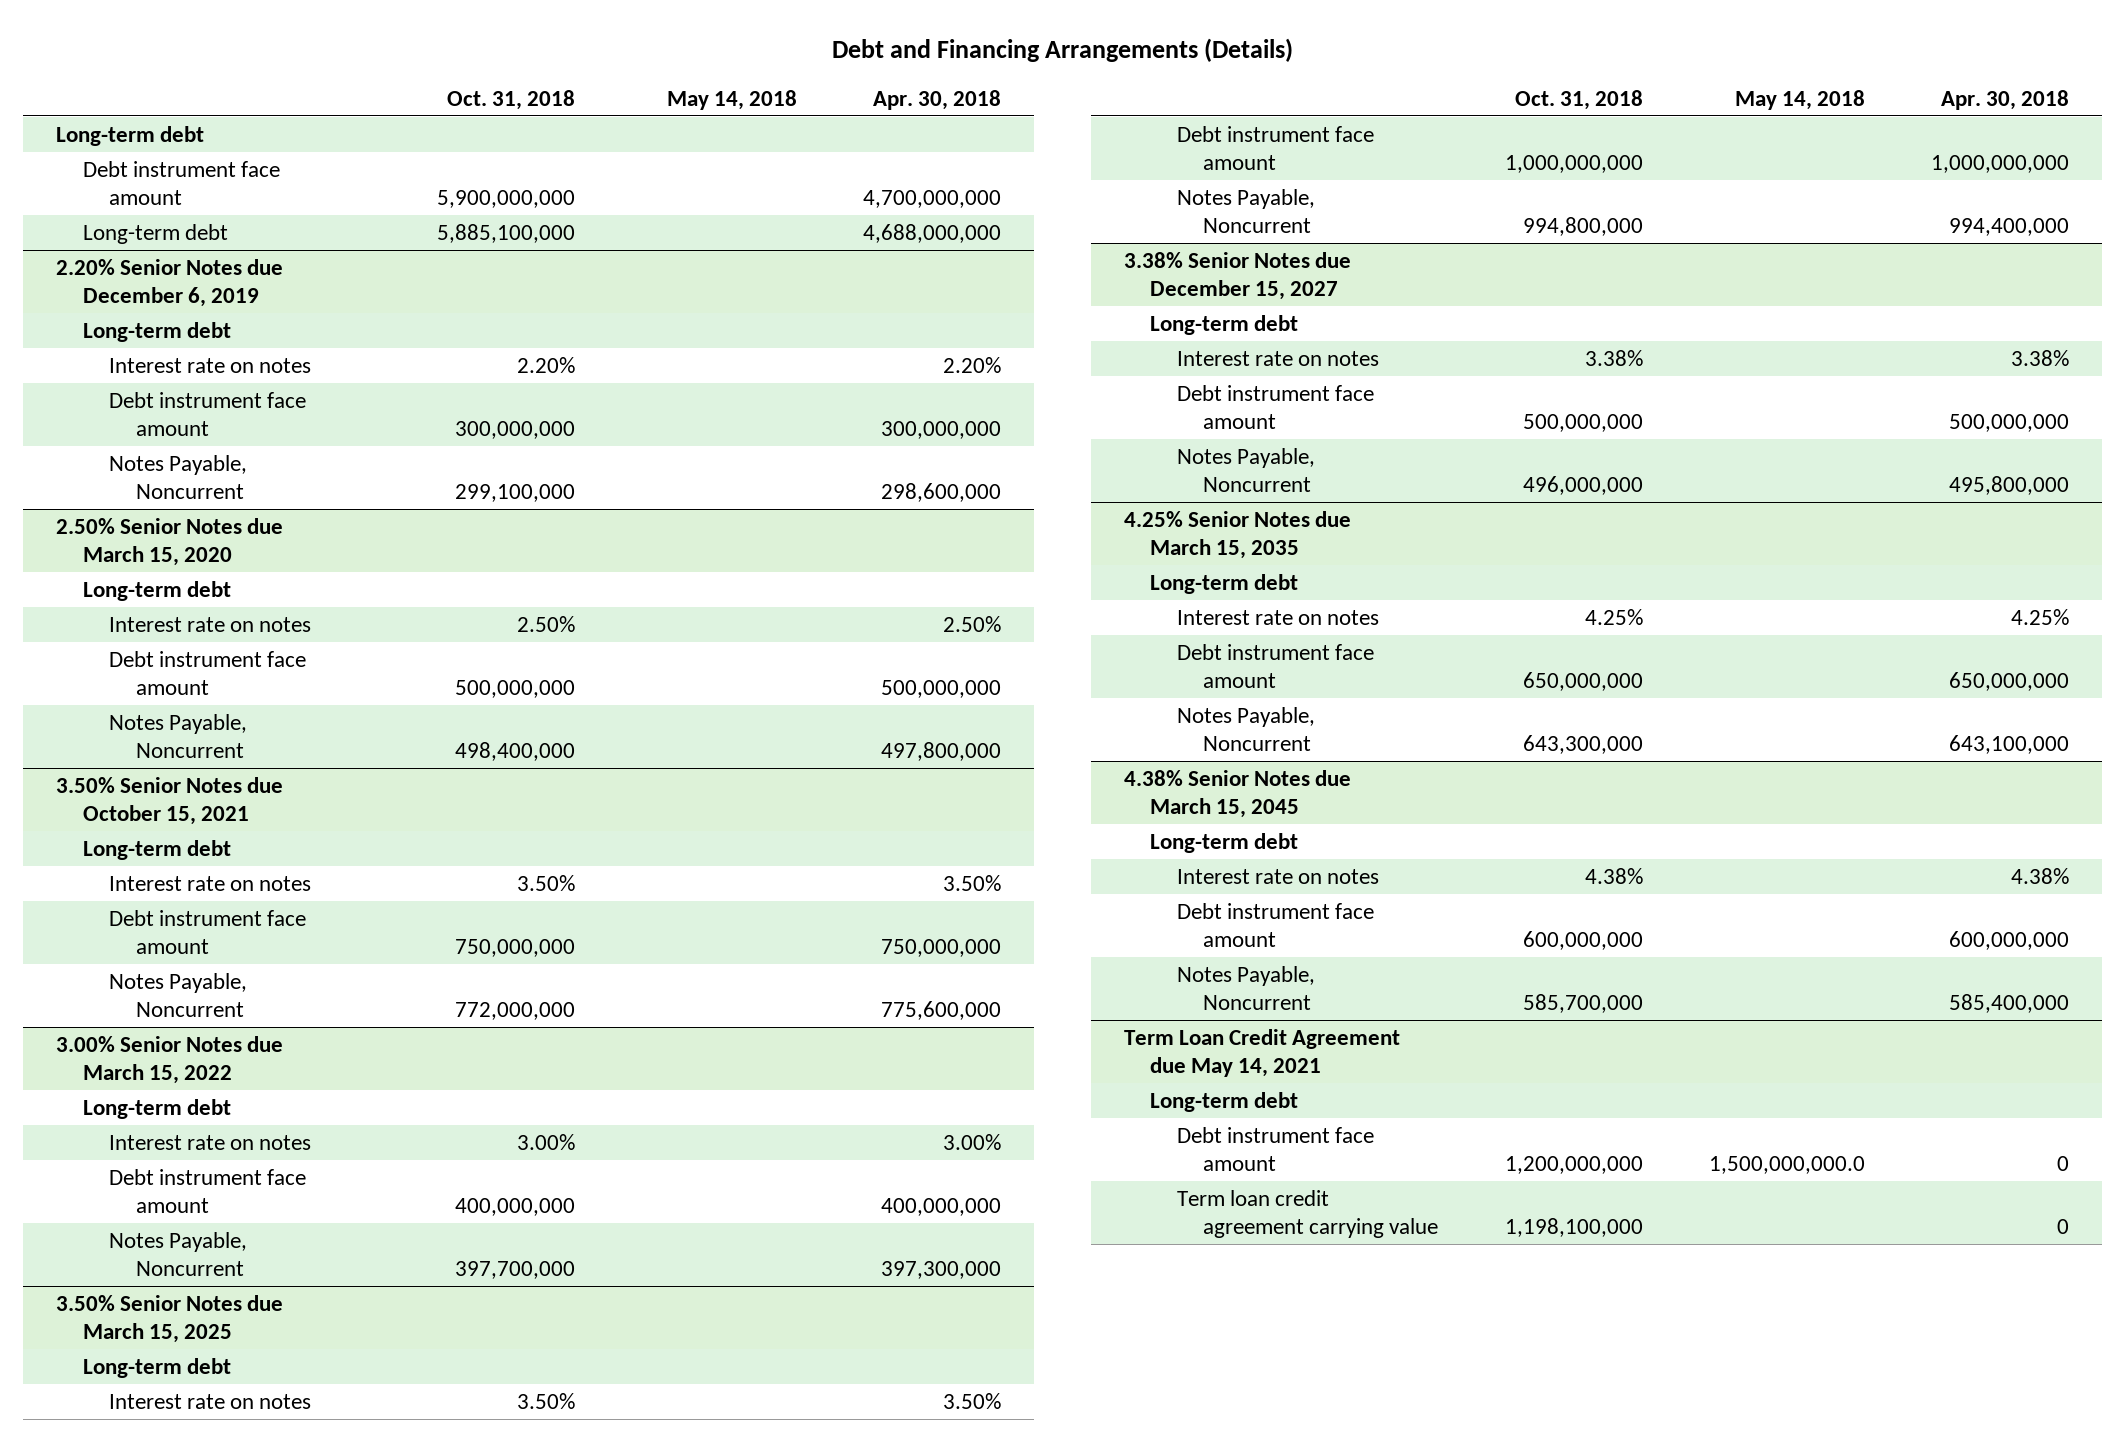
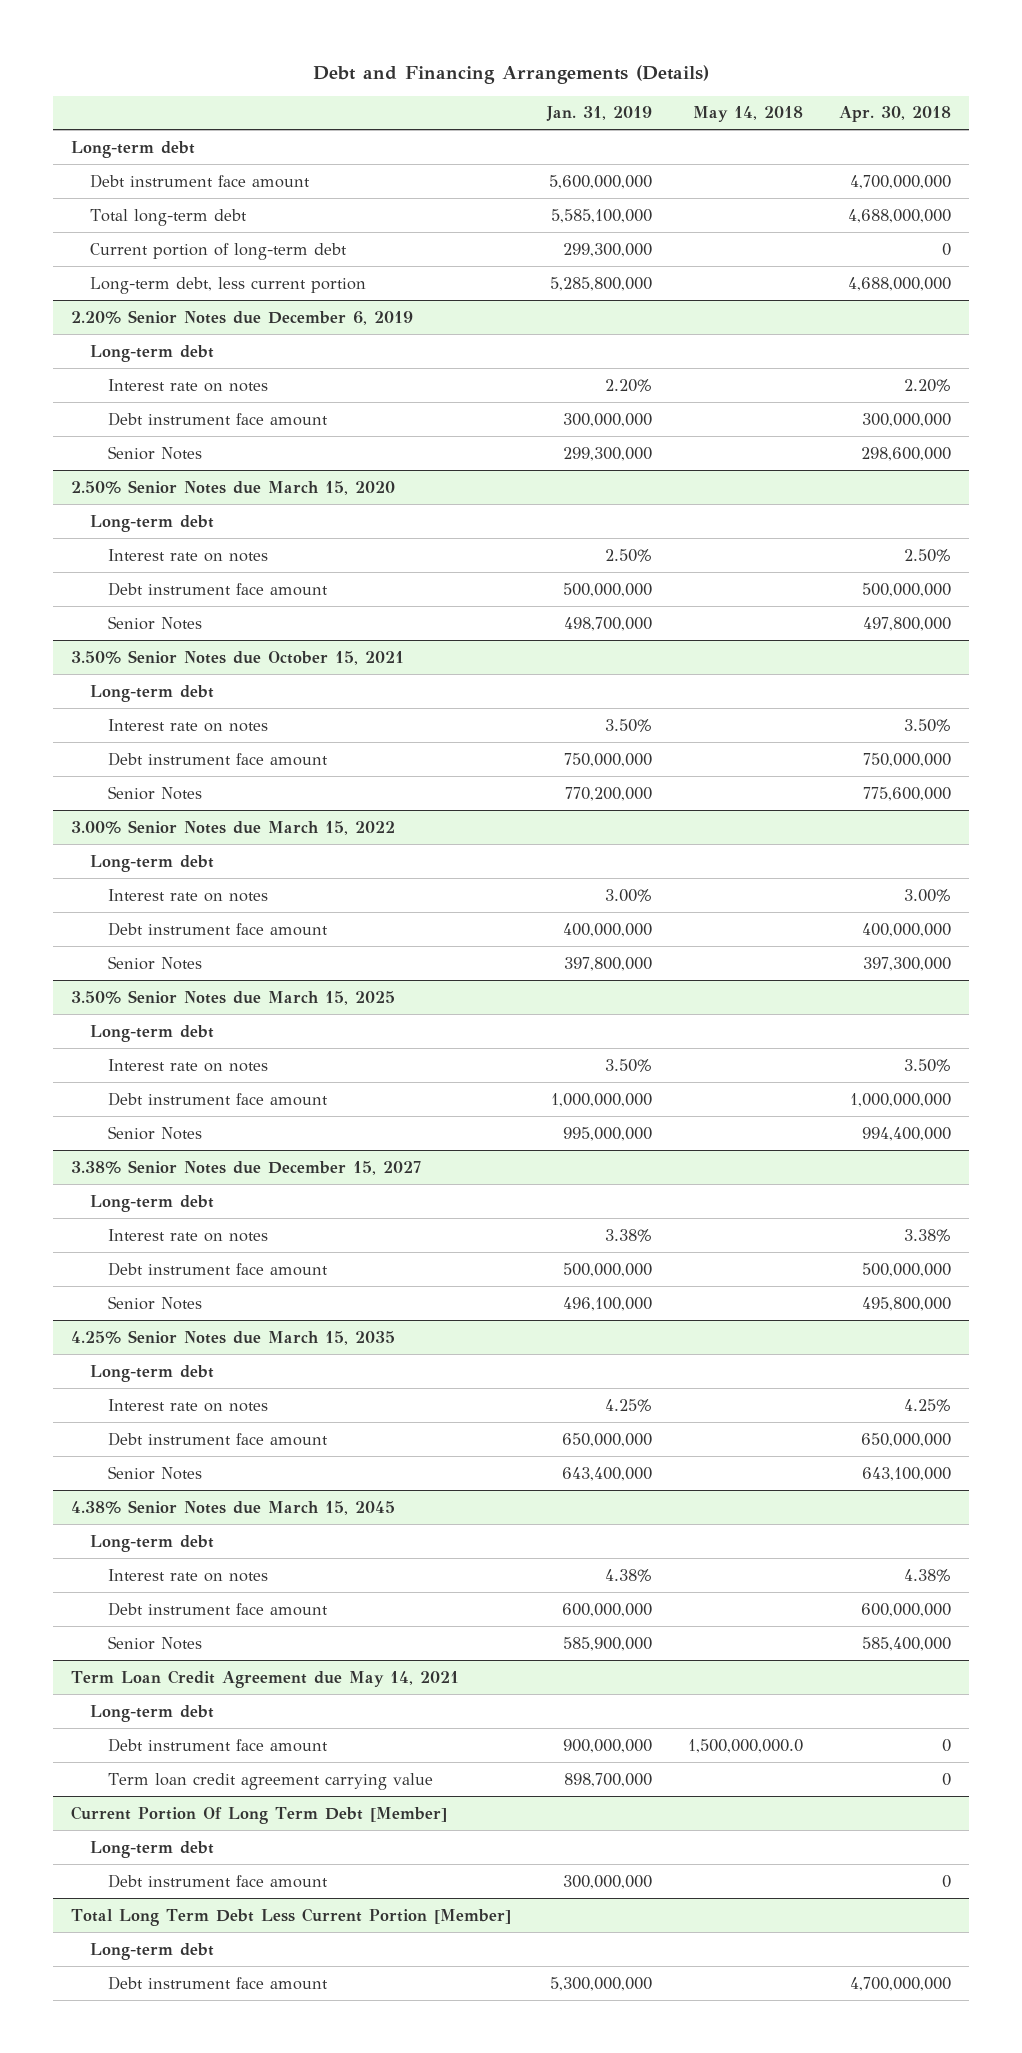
- | Oct. 31, 2018 | May 14, 2018 | Apr. 30, 2018
+ | Jan. 31, 2019 | May 14, 2018 | Apr. 30, 2018
- Long-term debt | 5,885,100,000 | | 4,688,000,000
+ Total long-term debt | 5,585,100,000 | | 4,688,000,000
+ Current portion of long-term debt | 299,300,000 | | 0
+ Long-term debt, less current portion | 5,285,800,000 | | 4,688,000,000
@ 2.20% Senior Notes due December 6, 2019
- Notes Payable, Noncurrent | 299,100,000 | | 298,600,000
+ Senior Notes | 299,300,000 | | 298,600,000
@ 2.50% Senior Notes due March 15, 2020
- Notes Payable, Noncurrent | 498,400,000 | | 497,800,000
+ Senior Notes | 498,700,000 | | 497,800,000
@ 3.50% Senior Notes due October 15, 2021
- Notes Payable, Noncurrent | 772,000,000 | | 775,600,000
+ Senior Notes | 770,200,000 | | 775,600,000
@ 3.00% Senior Notes due March 15, 2022
- Notes Payable, Noncurrent | 397,700,000 | | 397,300,000
+ Senior Notes | 397,800,000 | | 397,300,000
@ 3.50% Senior Notes due March 15, 2025
- Notes Payable, Noncurrent | 994,800,000 | | 994,400,000
+ Senior Notes | 995,000,000 | | 994,400,000
@ 3.38% Senior Notes due December 15, 2027
- Notes Payable, Noncurrent | 496,000,000 | | 495,800,000
+ Senior Notes | 496,100,000 | | 495,800,000
@ 4.25% Senior Notes due March 15, 2035
- Notes Payable, Noncurrent | 643,300,000 | | 643,100,000
+ Senior Notes | 643,400,000 | | 643,100,000
@ 4.38% Senior Notes due March 15, 2045
- Notes Payable, Noncurrent | 585,700,000 | | 585,400,000
+ Senior Notes | 585,900,000 | | 585,400,000
+ Current Portion Of Long Term Debt [Member]
+ Long-term debt
+ Debt instrument face amount | 300,000,000 | | 0
+ Total Long Term Debt Less Current Portion [Member]
+ Long-term debt
+ Debt instrument face amount | 5,300,000,000 | | 4,700,000,000

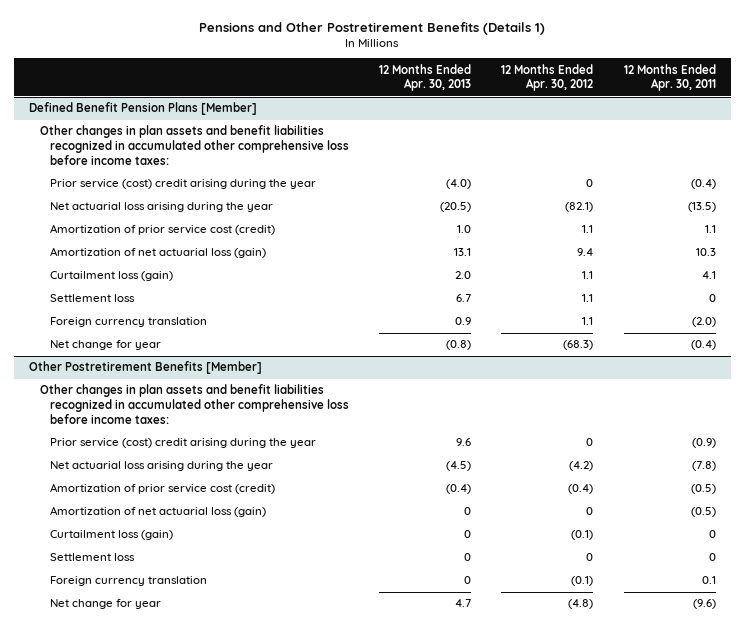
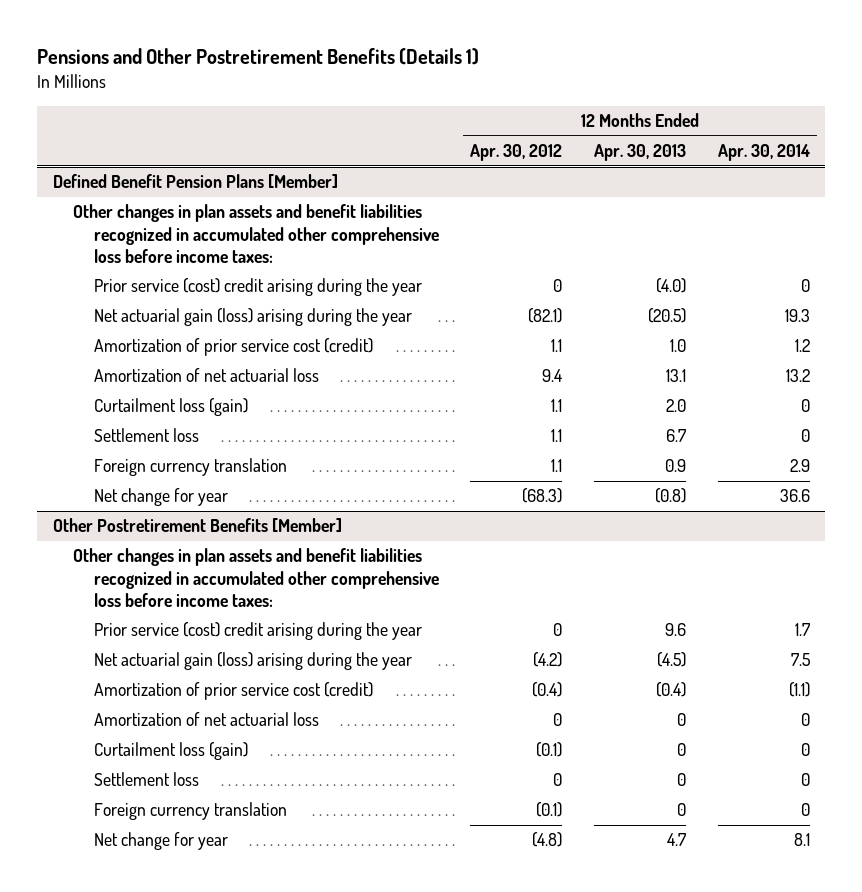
- | 12 Months Ended Apr. 30, 2013 | 12 Months Ended Apr. 30, 2012 | 12 Months Ended Apr. 30, 2011
+ | 12 Months Ended Apr. 30, 2012 | 12 Months Ended Apr. 30, 2013 | 12 Months Ended Apr. 30, 2014
@ Defined Benefit Pension Plans [Member]
- Net actuarial loss arising during the year | (20.5) | (82.1) | (13.5)
+ Net actuarial gain (loss) arising during the year | (82.1) | (20.5) | 19.3
- Amortization of net actuarial loss (gain) | 13.1 | 9.4 | 10.3
+ Amortization of net actuarial loss | 9.4 | 13.1 | 13.2
@ Other Postretirement Benefits [Member]
- Net actuarial loss arising during the year | (4.5) | (4.2) | (7.8)
+ Net actuarial gain (loss) arising during the year | (4.2) | (4.5) | 7.5
- Amortization of net actuarial loss (gain) | 0 | 0 | (0.5)
+ Amortization of net actuarial loss | 0 | 0 | 0

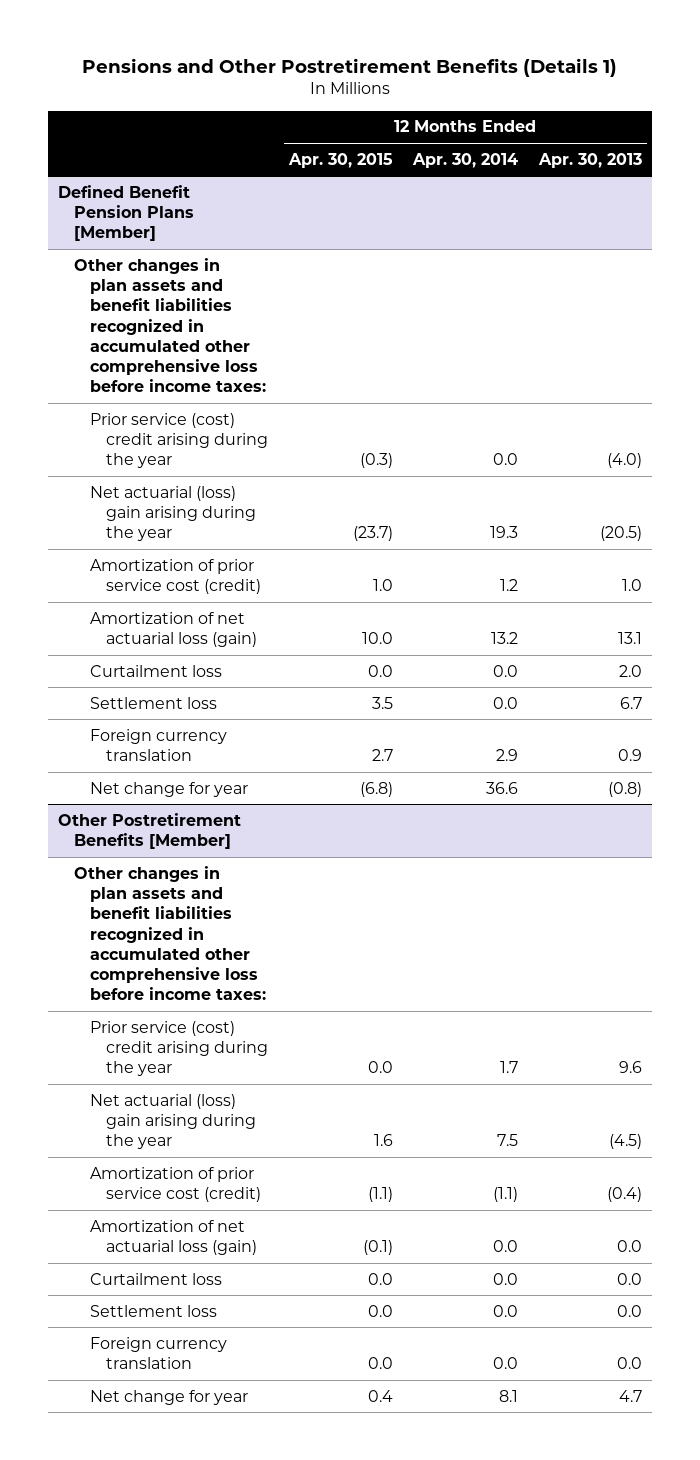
- | 12 Months Ended Apr. 30, 2012 | 12 Months Ended Apr. 30, 2013 | 12 Months Ended Apr. 30, 2014
+ | 12 Months Ended Apr. 30, 2015 | 12 Months Ended Apr. 30, 2014 | 12 Months Ended Apr. 30, 2013
@ Defined Benefit Pension Plans [Member]
- Prior service (cost) credit arising during the year | 0 | (4.0) | 0
- Net actuarial gain (loss) arising during the year | (82.1) | (20.5) | 19.3
+ Prior service (cost) credit arising during the year | (0.3) | 0.0 | (4.0)
+ Net actuarial (loss) gain arising during the year | (23.7) | 19.3 | (20.5)
- Amortization of net actuarial loss | 9.4 | 13.1 | 13.2
- Curtailment loss (gain) | 1.1 | 2.0 | 0
- Settlement loss | 1.1 | 6.7 | 0
+ Amortization of net actuarial loss (gain) | 10.0 | 13.2 | 13.1
+ Curtailment loss | 0.0 | 0.0 | 2.0
+ Settlement loss | 3.5 | 0.0 | 6.7
@ Other Postretirement Benefits [Member]
- Net actuarial gain (loss) arising during the year | (4.2) | (4.5) | 7.5
+ Net actuarial (loss) gain arising during the year | 1.6 | 7.5 | (4.5)
- Amortization of net actuarial loss | 0 | 0 | 0
- Curtailment loss (gain) | (0.1) | 0 | 0
- Settlement loss | 0 | 0 | 0
- Foreign currency translation | (0.1) | 0 | 0
+ Amortization of net actuarial loss (gain) | (0.1) | 0.0 | 0.0
+ Curtailment loss | 0.0 | 0.0 | 0.0
+ Settlement loss | 0.0 | 0.0 | 0.0
+ Foreign currency translation | 0.0 | 0.0 | 0.0

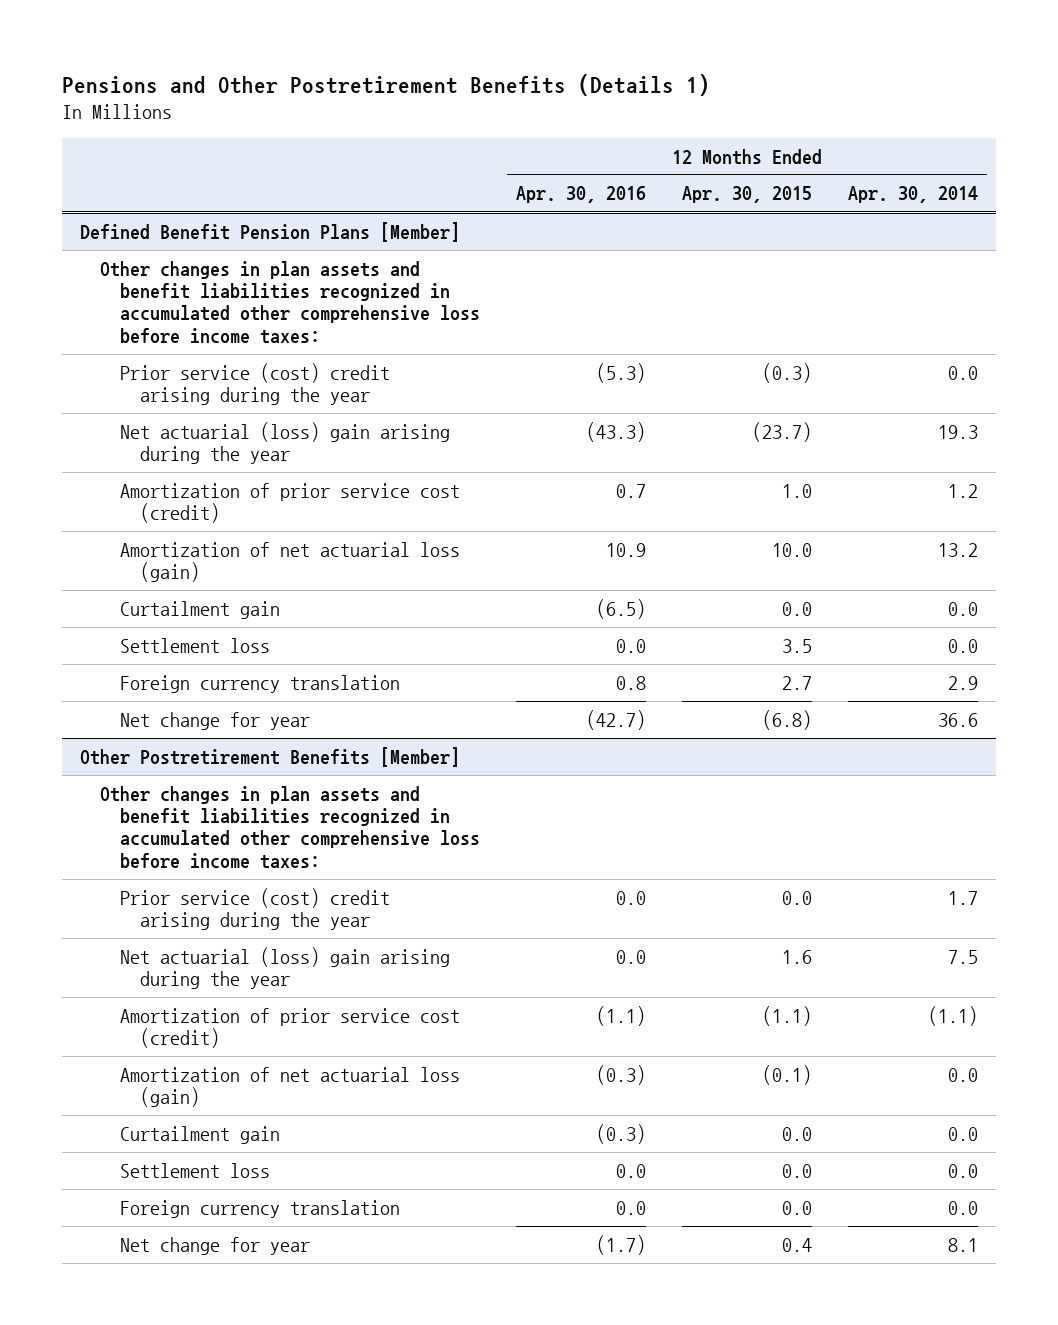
- | 12 Months Ended Apr. 30, 2015 | 12 Months Ended Apr. 30, 2014 | 12 Months Ended Apr. 30, 2013
+ | 12 Months Ended Apr. 30, 2016 | 12 Months Ended Apr. 30, 2015 | 12 Months Ended Apr. 30, 2014
@ Defined Benefit Pension Plans [Member]
- Curtailment loss | 0.0 | 0.0 | 2.0
+ Curtailment gain | (6.5) | 0.0 | 0.0
@ Other Postretirement Benefits [Member]
- Curtailment loss | 0.0 | 0.0 | 0.0
+ Curtailment gain | (0.3) | 0.0 | 0.0

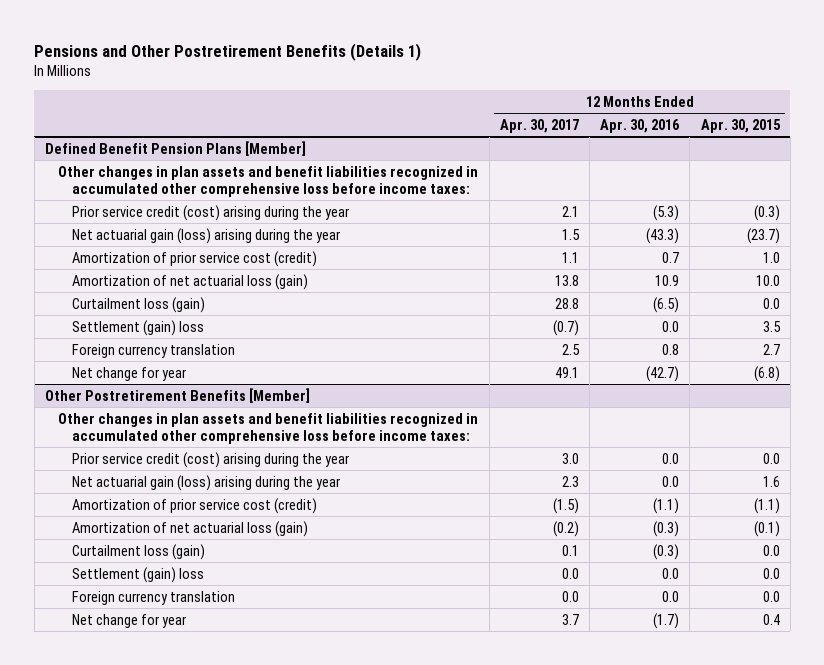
- | 12 Months Ended Apr. 30, 2016 | 12 Months Ended Apr. 30, 2015 | 12 Months Ended Apr. 30, 2014
+ | 12 Months Ended Apr. 30, 2017 | 12 Months Ended Apr. 30, 2016 | 12 Months Ended Apr. 30, 2015
@ Defined Benefit Pension Plans [Member]
- Prior service (cost) credit arising during the year | (5.3) | (0.3) | 0.0
- Net actuarial (loss) gain arising during the year | (43.3) | (23.7) | 19.3
+ Prior service credit (cost) arising during the year | 2.1 | (5.3) | (0.3)
+ Net actuarial gain (loss) arising during the year | 1.5 | (43.3) | (23.7)
- Curtailment gain | (6.5) | 0.0 | 0.0
- Settlement loss | 0.0 | 3.5 | 0.0
+ Curtailment loss (gain) | 28.8 | (6.5) | 0.0
+ Settlement (gain) loss | (0.7) | 0.0 | 3.5
@ Other Postretirement Benefits [Member]
- Prior service (cost) credit arising during the year | 0.0 | 0.0 | 1.7
- Net actuarial (loss) gain arising during the year | 0.0 | 1.6 | 7.5
+ Prior service credit (cost) arising during the year | 3.0 | 0.0 | 0.0
+ Net actuarial gain (loss) arising during the year | 2.3 | 0.0 | 1.6
- Curtailment gain | (0.3) | 0.0 | 0.0
- Settlement loss | 0.0 | 0.0 | 0.0
+ Curtailment loss (gain) | 0.1 | (0.3) | 0.0
+ Settlement (gain) loss | 0.0 | 0.0 | 0.0

